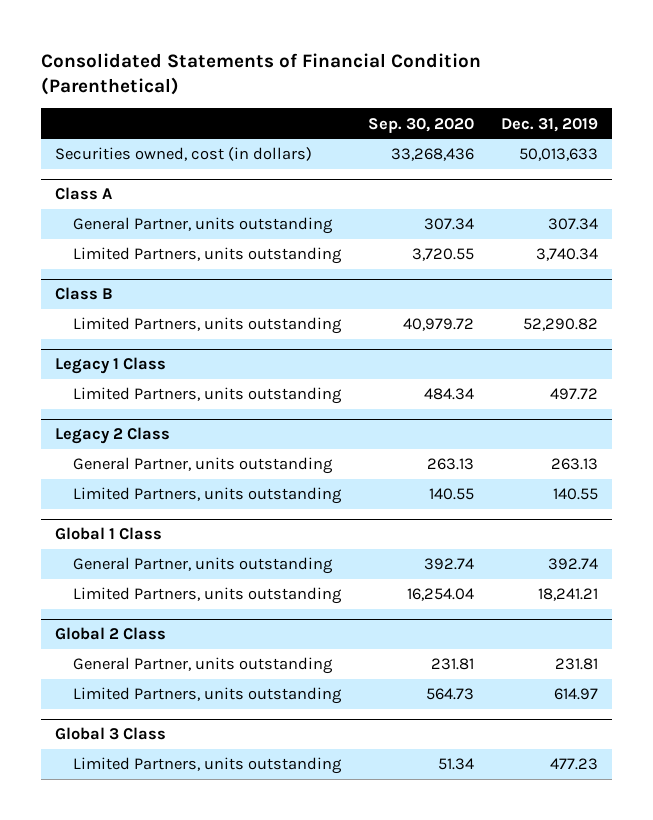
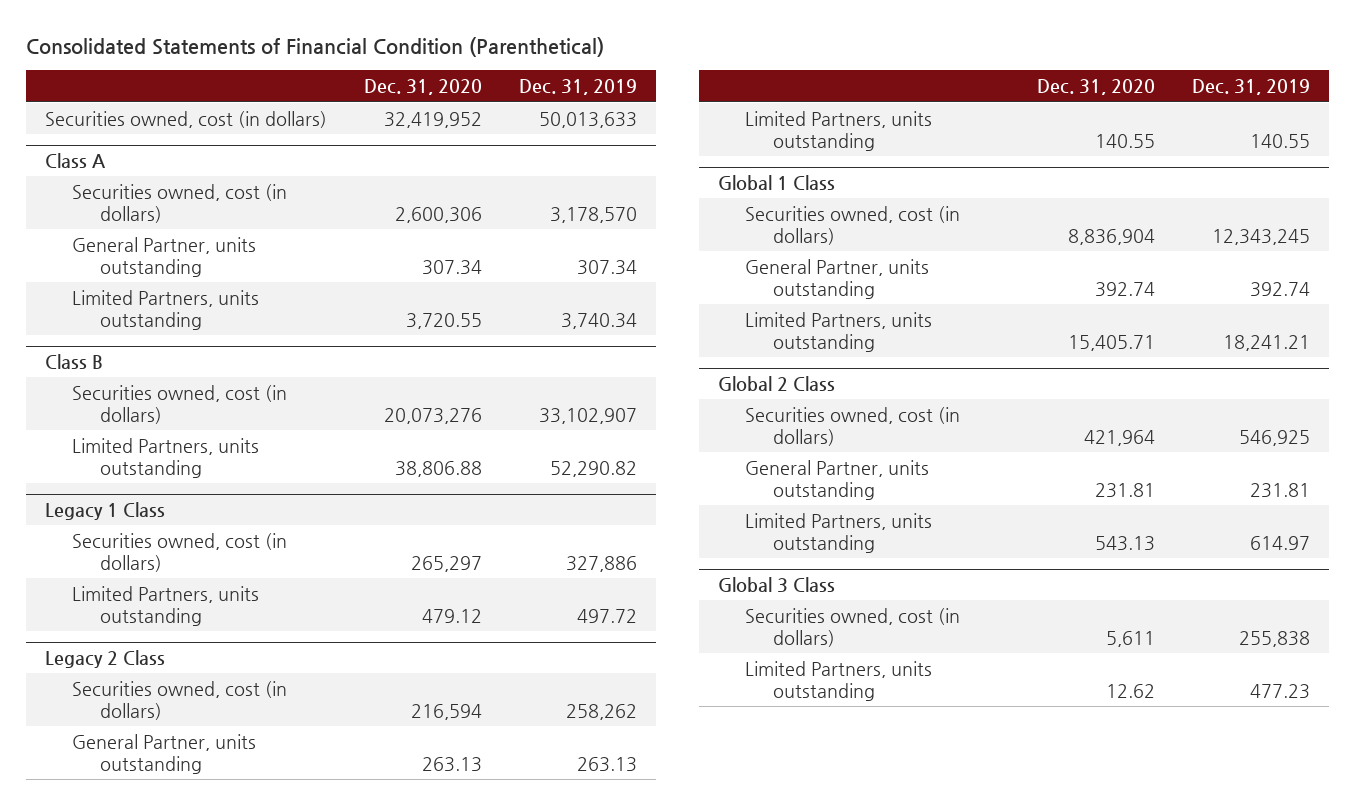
- | Sep. 30, 2020 | Dec. 31, 2019
+ | Dec. 31, 2020 | Dec. 31, 2019
@ Class A
+ Securities owned, cost (in dollars) | 2,600,306 | 3,178,570
@ Class B
+ Securities owned, cost (in dollars) | 20,073,276 | 33,102,907
@ Legacy 1 Class
+ Securities owned, cost (in dollars) | 265,297 | 327,886
@ Legacy 2 Class
+ Securities owned, cost (in dollars) | 216,594 | 258,262
@ Global 1 Class
+ Securities owned, cost (in dollars) | 8,836,904 | 12,343,245
@ Global 2 Class
+ Securities owned, cost (in dollars) | 421,964 | 546,925
@ Global 3 Class
+ Securities owned, cost (in dollars) | 5,611 | 255,838

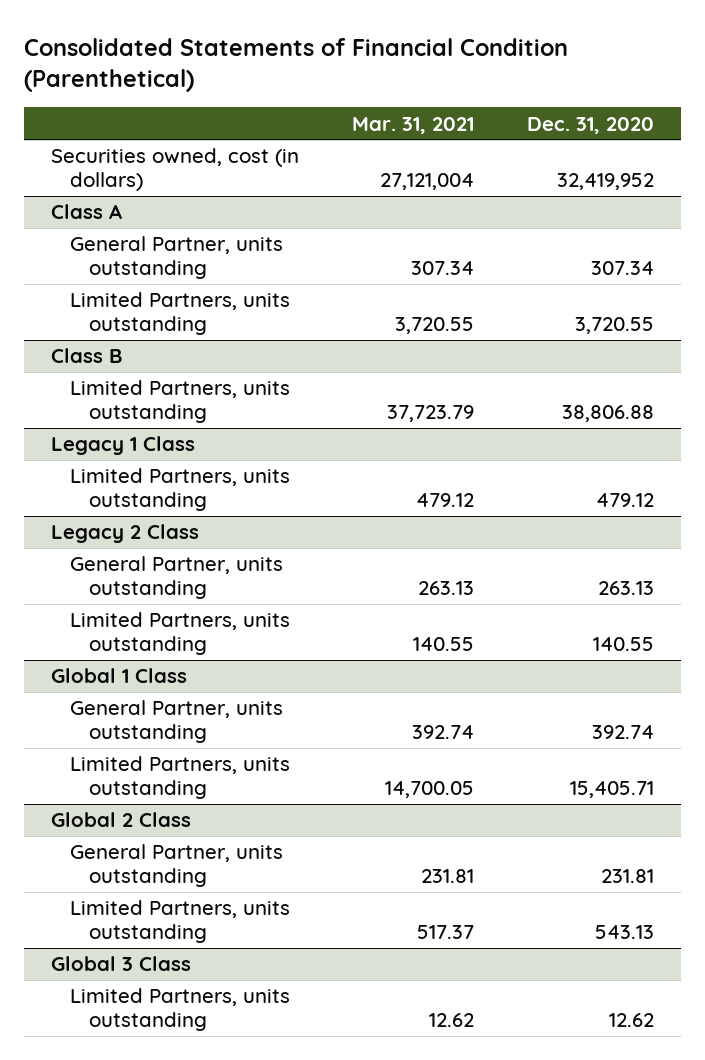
- | Dec. 31, 2020 | Dec. 31, 2019
+ | Mar. 31, 2021 | Dec. 31, 2020
@ Class A
- Securities owned, cost (in dollars) | 2,600,306 | 3,178,570
@ Class B
- Securities owned, cost (in dollars) | 20,073,276 | 33,102,907
@ Legacy 1 Class
- Securities owned, cost (in dollars) | 265,297 | 327,886
@ Legacy 2 Class
- Securities owned, cost (in dollars) | 216,594 | 258,262
@ Global 1 Class
- Securities owned, cost (in dollars) | 8,836,904 | 12,343,245
@ Global 2 Class
- Securities owned, cost (in dollars) | 421,964 | 546,925
@ Global 3 Class
- Securities owned, cost (in dollars) | 5,611 | 255,838

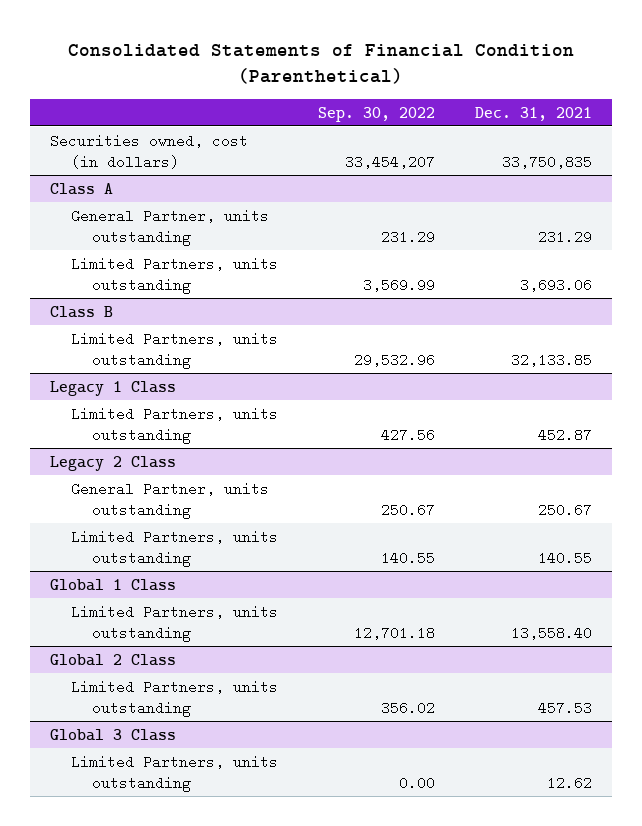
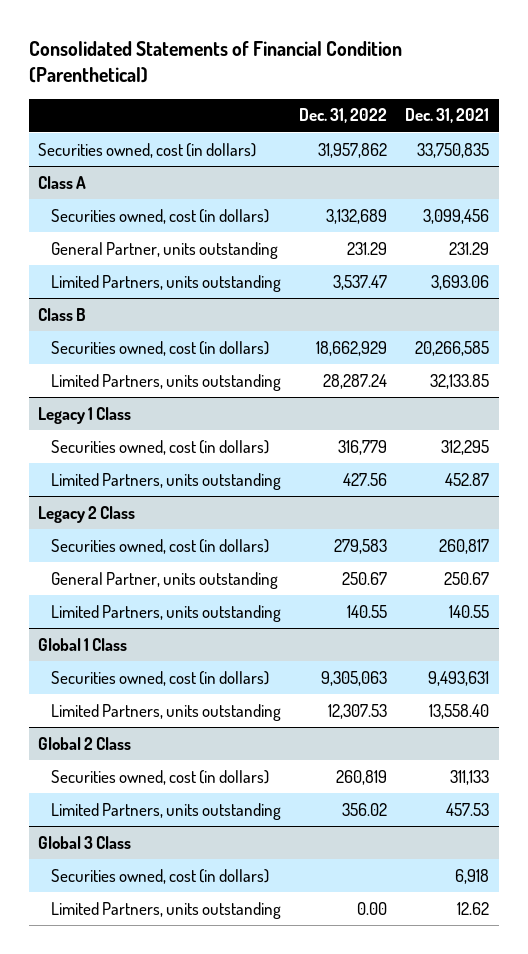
- | Sep. 30, 2022 | Dec. 31, 2021
+ | Dec. 31, 2022 | Dec. 31, 2021
@ Class A
+ Securities owned, cost (in dollars) | 3,132,689 | 3,099,456
@ Class B
+ Securities owned, cost (in dollars) | 18,662,929 | 20,266,585
@ Legacy 1 Class
+ Securities owned, cost (in dollars) | 316,779 | 312,295
@ Legacy 2 Class
+ Securities owned, cost (in dollars) | 279,583 | 260,817
@ Global 1 Class
+ Securities owned, cost (in dollars) | 9,305,063 | 9,493,631
@ Global 2 Class
+ Securities owned, cost (in dollars) | 260,819 | 311,133
@ Global 3 Class
+ Securities owned, cost (in dollars) | | 6,918

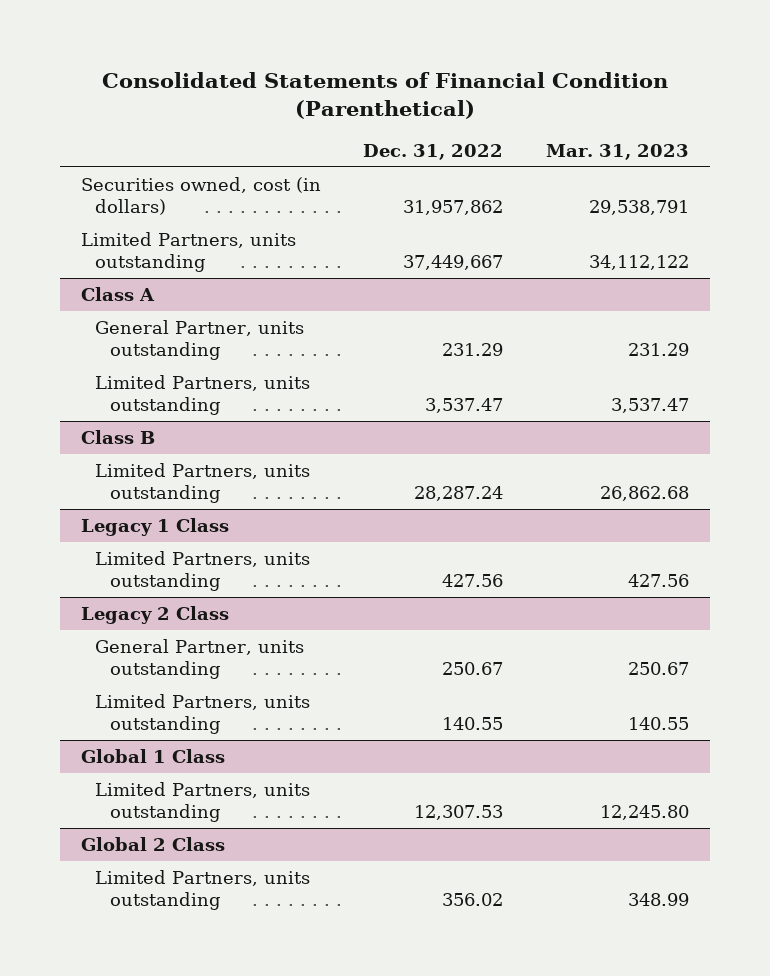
- | Dec. 31, 2022 | Dec. 31, 2021
+ | Dec. 31, 2022 | Mar. 31, 2023
+ Limited Partners, units outstanding | 37,449,667 | 34,112,122
@ Class A
- Securities owned, cost (in dollars) | 3,132,689 | 3,099,456
@ Class B
- Securities owned, cost (in dollars) | 18,662,929 | 20,266,585
@ Legacy 1 Class
- Securities owned, cost (in dollars) | 316,779 | 312,295
@ Legacy 2 Class
- Securities owned, cost (in dollars) | 279,583 | 260,817
@ Global 1 Class
- Securities owned, cost (in dollars) | 9,305,063 | 9,493,631
@ Global 2 Class
- Securities owned, cost (in dollars) | 260,819 | 311,133
- Global 3 Class
- Securities owned, cost (in dollars) | | 6,918
- Limited Partners, units outstanding | 0.00 | 12.62

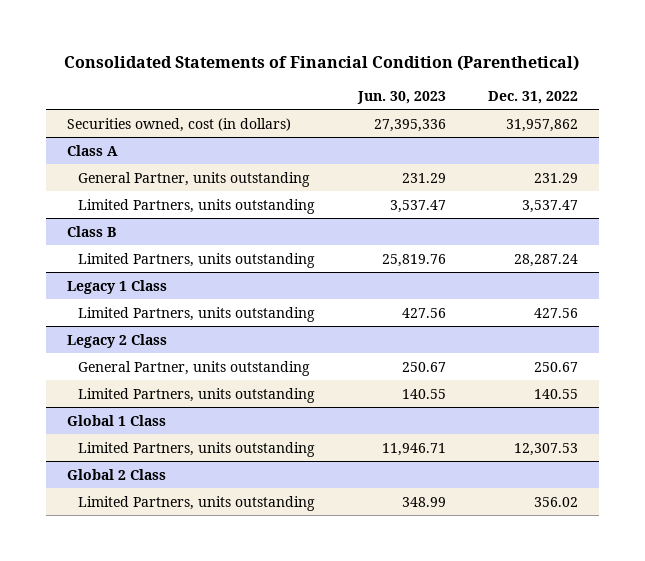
- | Dec. 31, 2022 | Mar. 31, 2023
+ | Jun. 30, 2023 | Dec. 31, 2022
- Limited Partners, units outstanding | 37,449,667 | 34,112,122

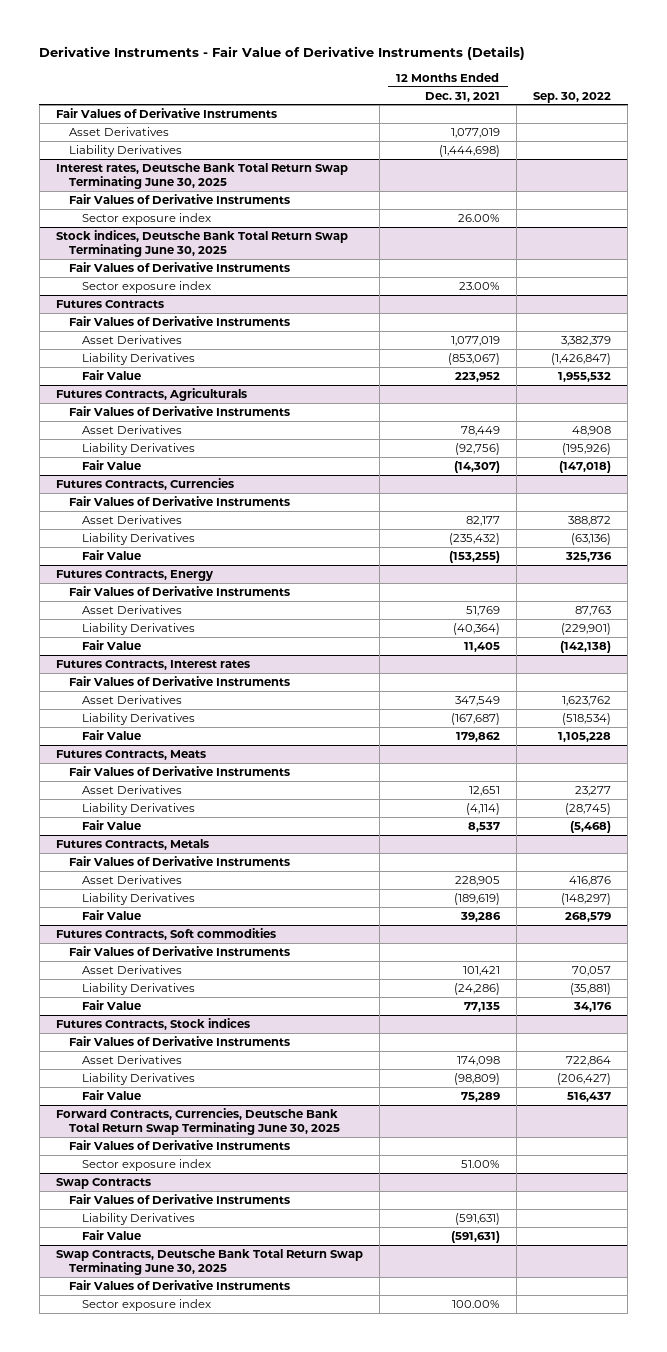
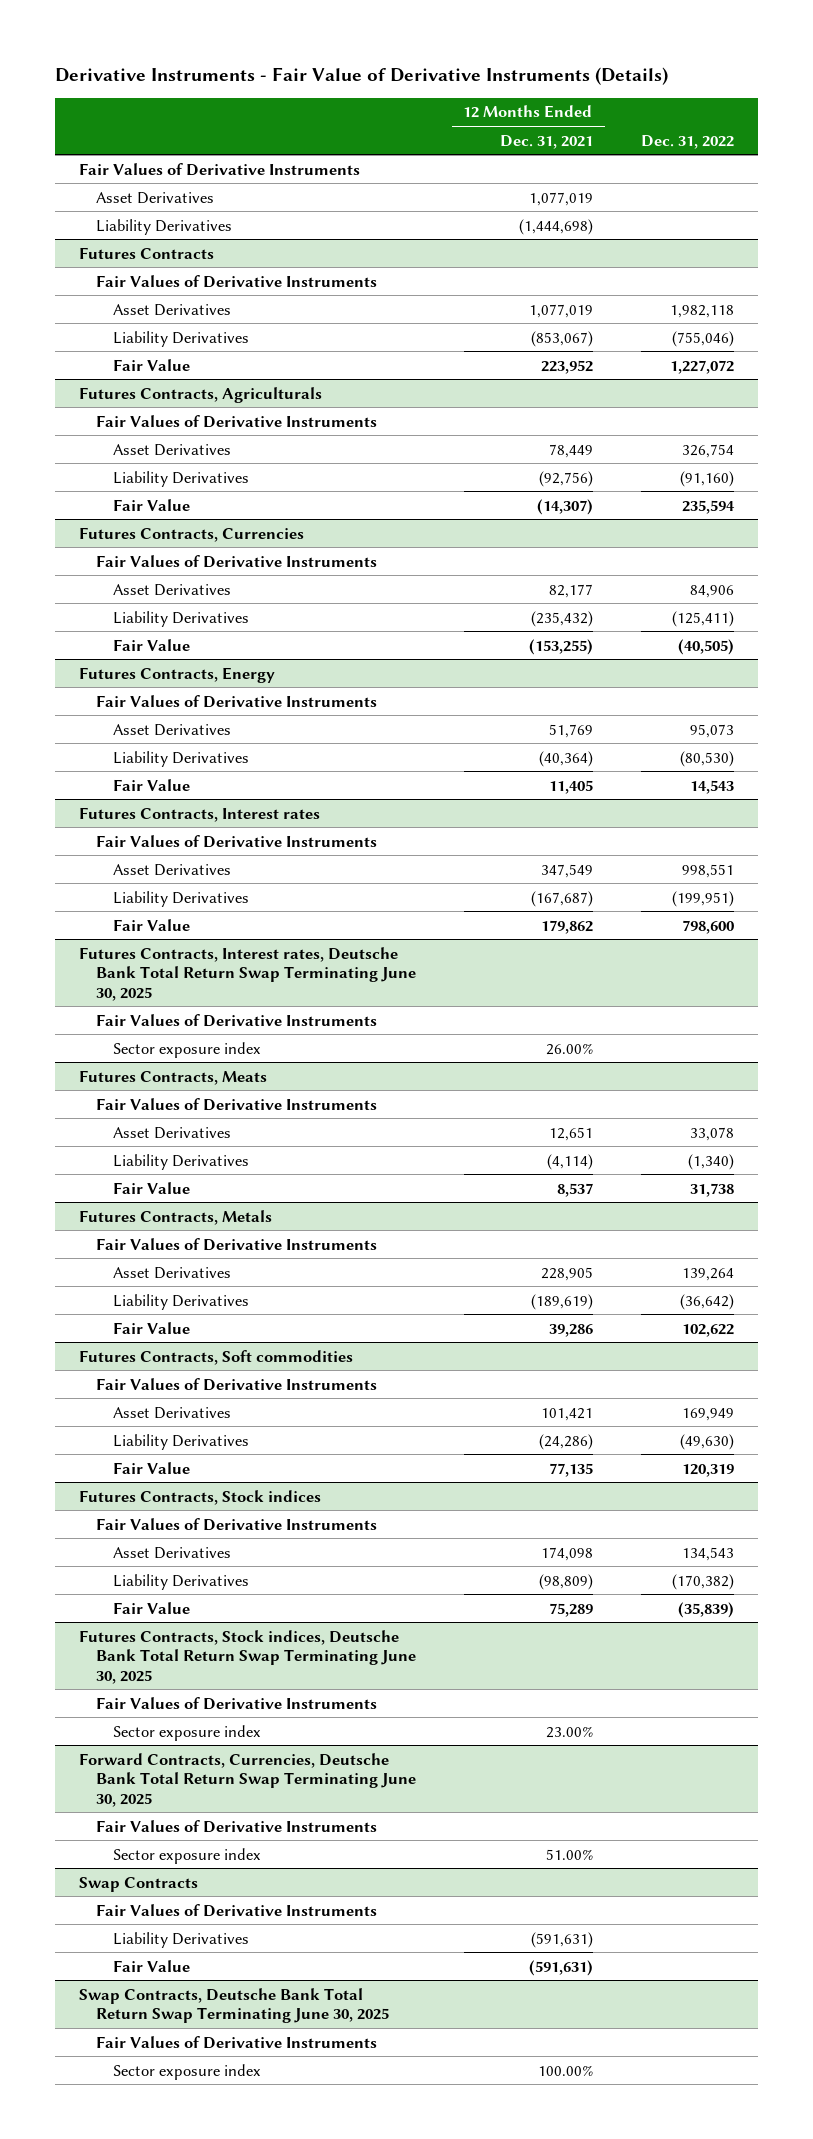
- | 12 Months Ended Dec. 31, 2021 | Sep. 30, 2022
+ | 12 Months Ended Dec. 31, 2021 | Dec. 31, 2022
- Interest rates, Deutsche Bank Total Return Swap Terminating June 30, 2025
- Fair Values of Derivative Instruments
- Sector exposure index | 26.00% |
- Stock indices, Deutsche Bank Total Return Swap Terminating June 30, 2025
- Fair Values of Derivative Instruments
- Sector exposure index | 23.00% |
+ Futures Contracts, Interest rates, Deutsche Bank Total Return Swap Terminating June 30, 2025
+ Fair Values of Derivative Instruments
+ Sector exposure index | 26.00% |
+ Futures Contracts, Stock indices, Deutsche Bank Total Return Swap Terminating June 30, 2025
+ Fair Values of Derivative Instruments
+ Sector exposure index | 23.00% |

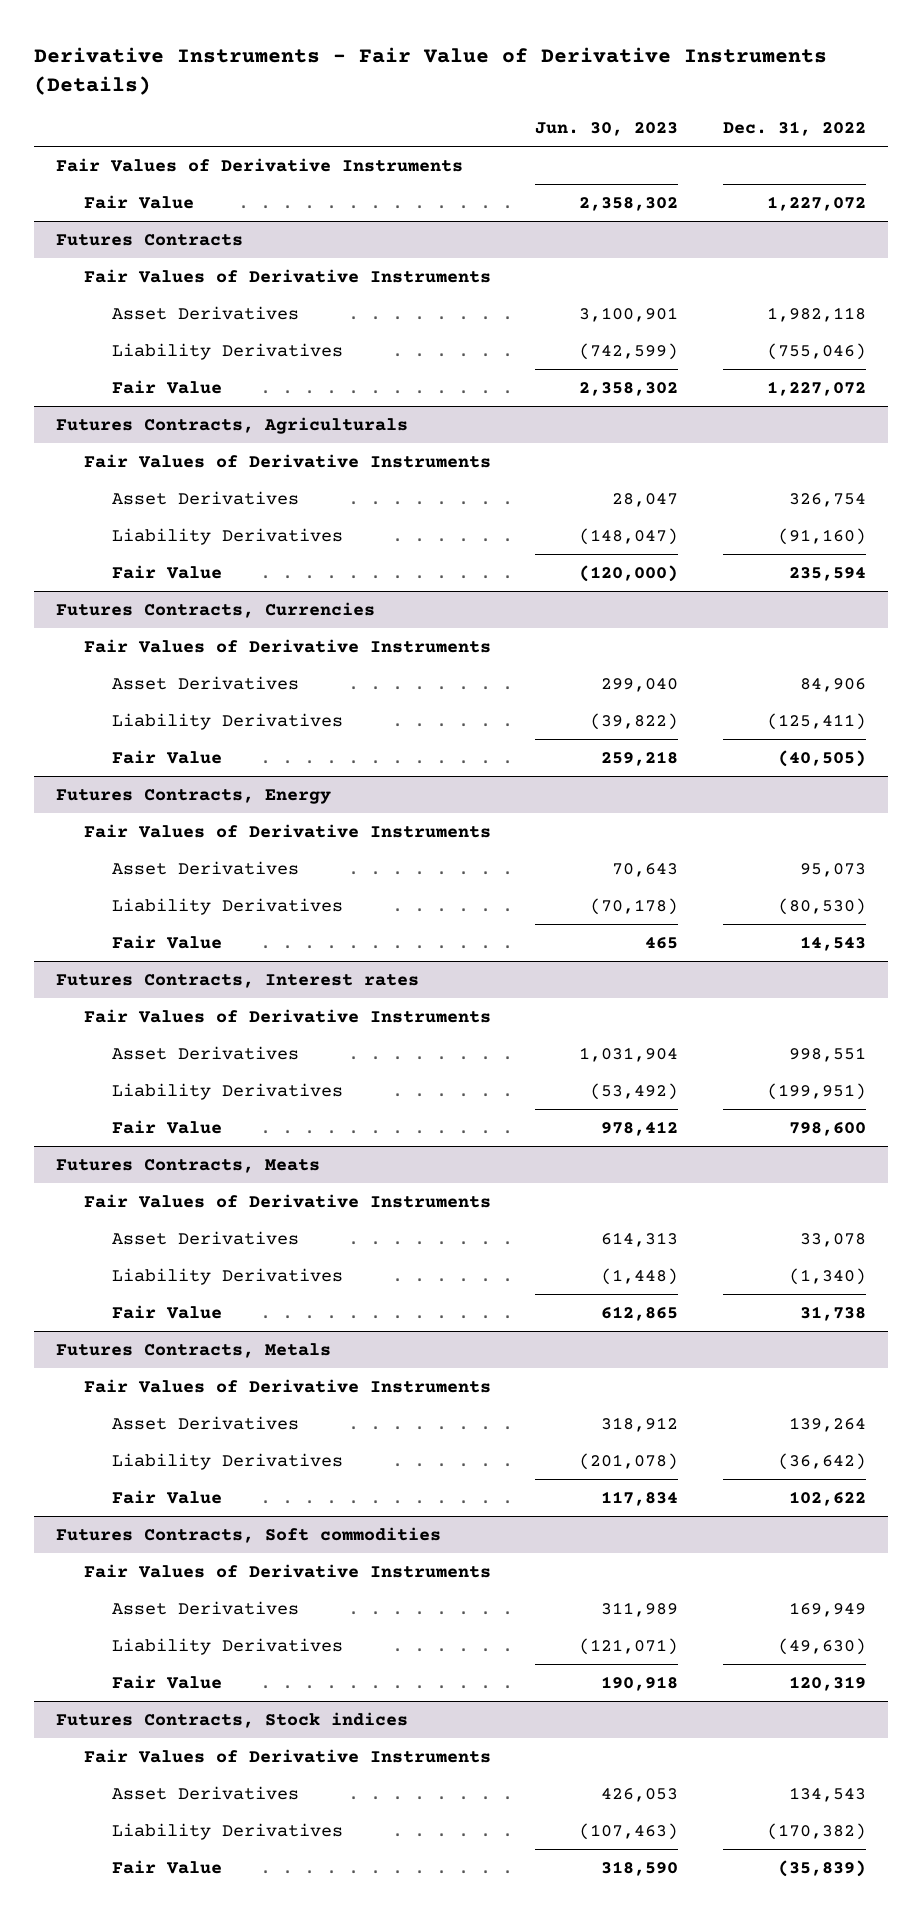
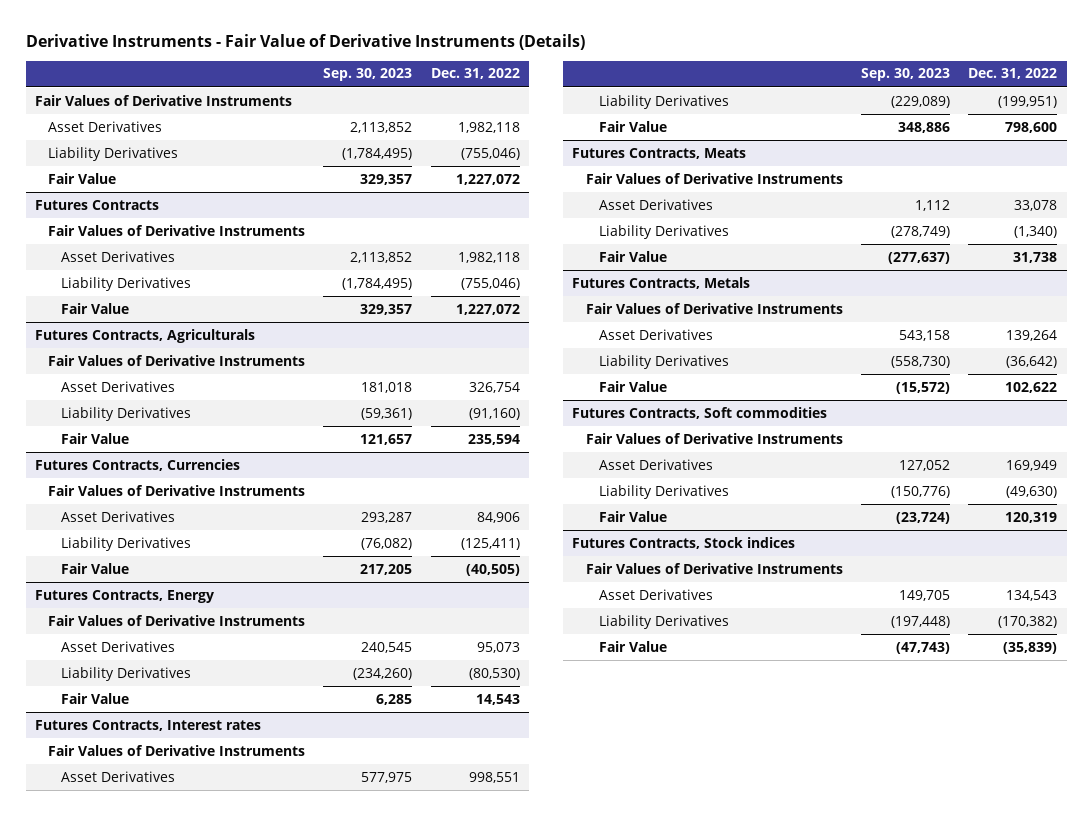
- | Jun. 30, 2023 | Dec. 31, 2022
+ | Sep. 30, 2023 | Dec. 31, 2022
+ Asset Derivatives | 2,113,852 | 1,982,118
+ Liability Derivatives | (1,784,495) | (755,046)

